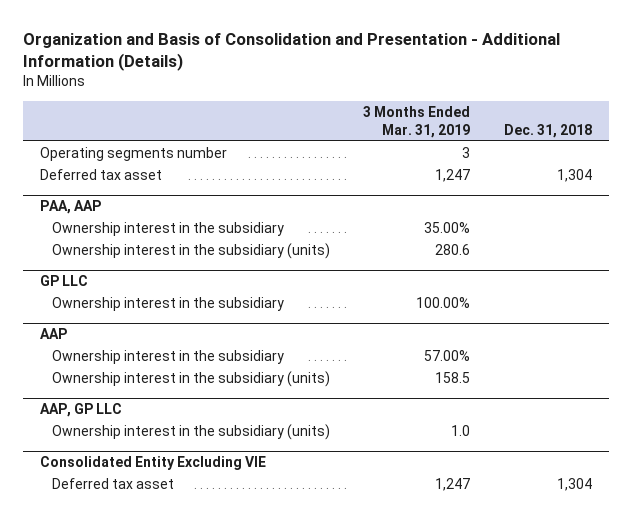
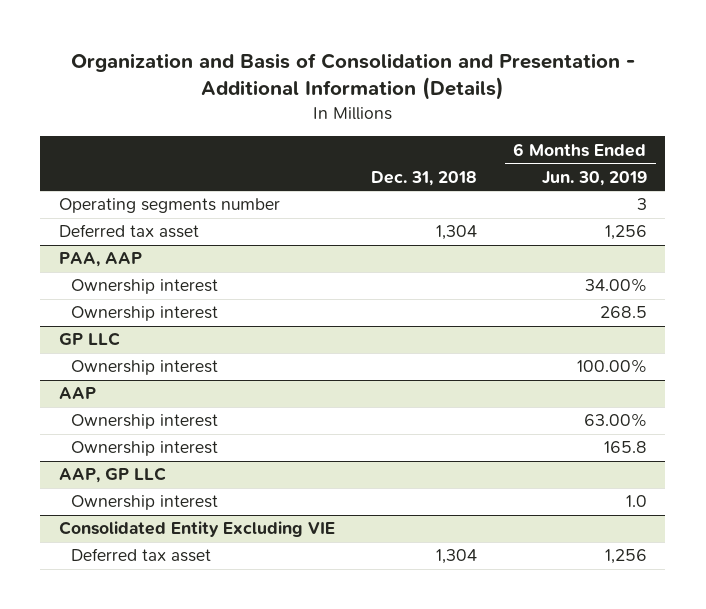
- | 3 Months Ended Mar. 31, 2019 | Dec. 31, 2018
+ | Dec. 31, 2018 | 6 Months Ended Jun. 30, 2019
@ PAA, AAP
- Ownership interest in the subsidiary | 35.00% |
- Ownership interest in the subsidiary (units) | 280.6 |
+ Ownership interest | | 34.00%
+ Ownership interest | | 268.5
@ GP LLC
- Ownership interest in the subsidiary | 100.00% |
+ Ownership interest | | 100.00%
@ AAP
- Ownership interest in the subsidiary | 57.00% |
- Ownership interest in the subsidiary (units) | 158.5 |
+ Ownership interest | | 63.00%
+ Ownership interest | | 165.8
@ AAP, GP LLC
- Ownership interest in the subsidiary (units) | 1.0 |
+ Ownership interest | | 1.0

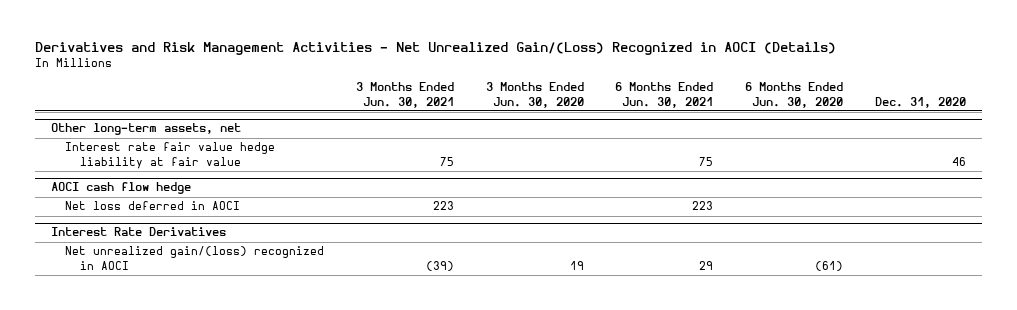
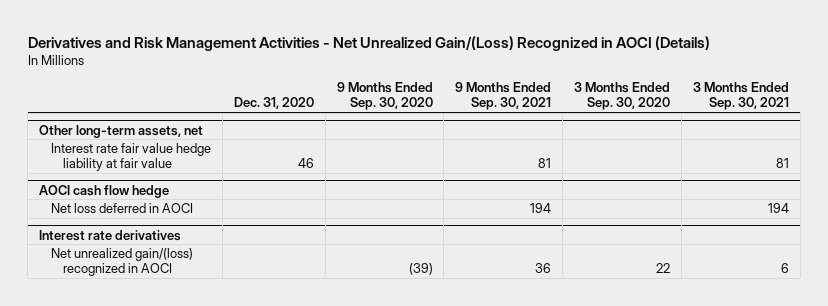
- | 3 Months Ended Jun. 30, 2021 | 3 Months Ended Jun. 30, 2020 | 6 Months Ended Jun. 30, 2021 | 6 Months Ended Jun. 30, 2020 | Dec. 31, 2020
+ | Dec. 31, 2020 | 9 Months Ended Sep. 30, 2020 | 9 Months Ended Sep. 30, 2021 | 3 Months Ended Sep. 30, 2020 | 3 Months Ended Sep. 30, 2021
- Interest Rate Derivatives
+ Interest rate derivatives

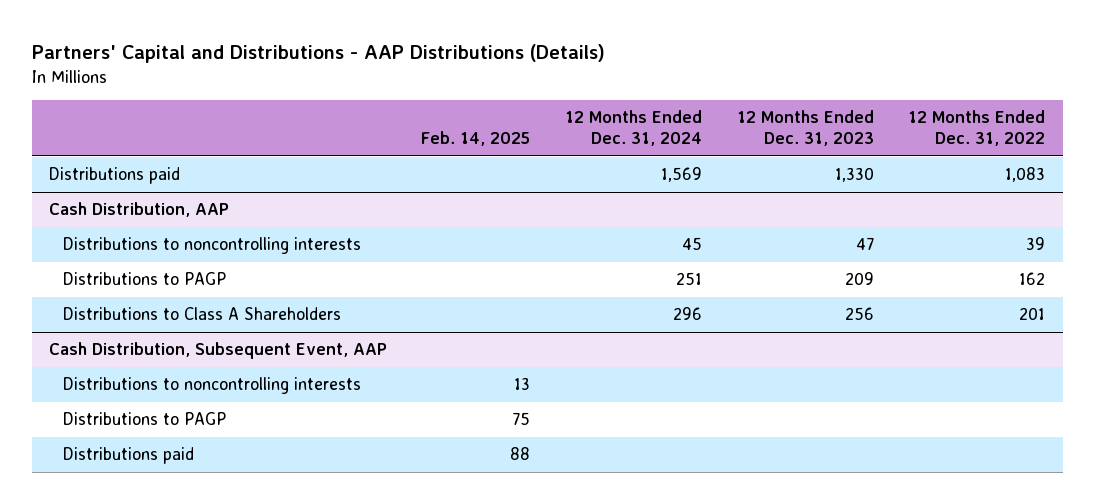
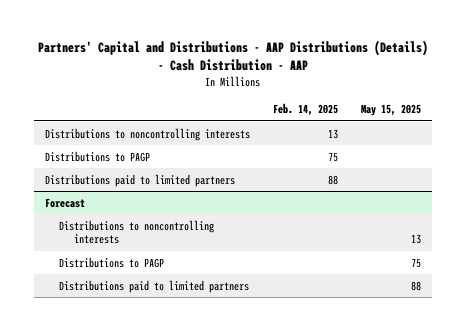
- Partners' Capital and Distributions - AAP Distributions (Details)
+ Partners' Capital and Distributions - AAP Distributions (Details) - Cash Distribution - AAP
- | Feb. 14, 2025 | 12 Months Ended Dec. 31, 2024 | 12 Months Ended Dec. 31, 2023 | 12 Months Ended Dec. 31, 2022
+ | Feb. 14, 2025 | May 15, 2025
- Distributions paid | | 1,569 | 1,330 | 1,083
- Cash Distribution, AAP
- Distributions to noncontrolling interests | | 45 | 47 | 39
- Distributions to PAGP | | 251 | 209 | 162
- Distributions to Class A Shareholders | | 296 | 256 | 201
- Cash Distribution, Subsequent Event, AAP
- Distributions to noncontrolling interests | 13 | | |
- Distributions to PAGP | 75 | | |
- Distributions paid | 88 | | |
+ Distributions to noncontrolling interests | 13 |
+ Distributions to PAGP | 75 |
+ Distributions paid to limited partners | 88 |
+ Forecast
+ Distributions to noncontrolling interests | | 13
+ Distributions to PAGP | | 75
+ Distributions paid to limited partners | | 88

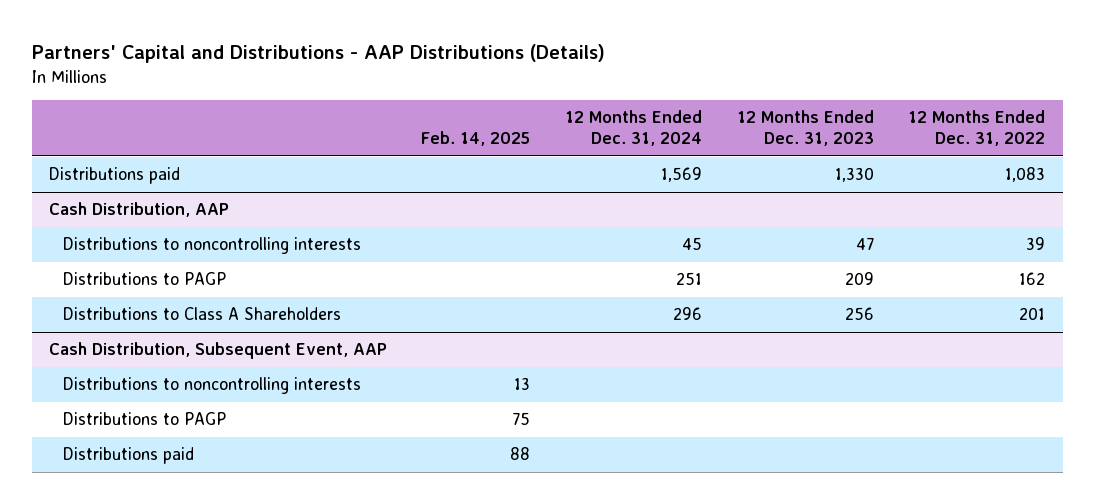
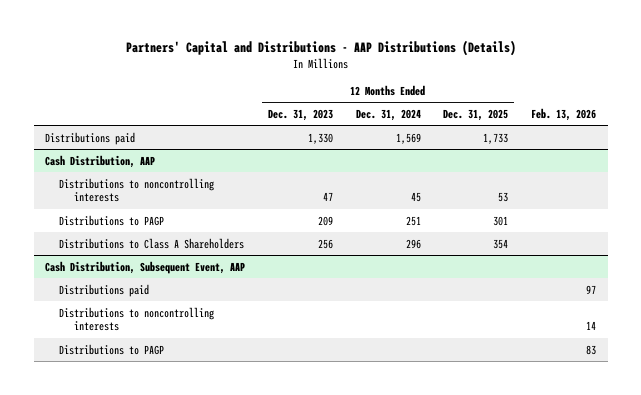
- | Feb. 14, 2025 | 12 Months Ended Dec. 31, 2024 | 12 Months Ended Dec. 31, 2023 | 12 Months Ended Dec. 31, 2022
+ | 12 Months Ended Dec. 31, 2023 | 12 Months Ended Dec. 31, 2024 | 12 Months Ended Dec. 31, 2025 | Feb. 13, 2026
@ Cash Distribution, Subsequent Event, AAP
moved up: Distributions paid | | | | 97

